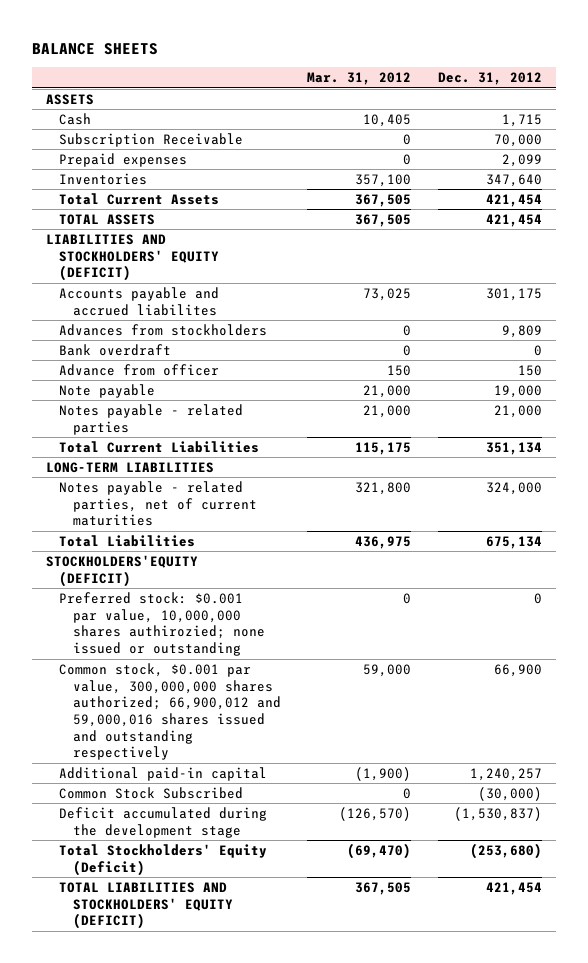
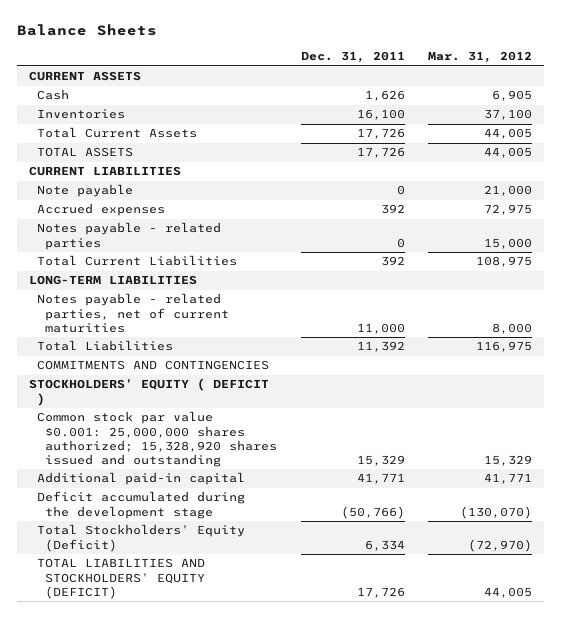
- BALANCE SHEETS
+ Balance Sheets
- | Mar. 31, 2012 | Dec. 31, 2012
+ | Dec. 31, 2011 | Mar. 31, 2012
- ASSETS
- Cash | 10,405 | 1,715
- Subscription Receivable | 0 | 70,000
- Prepaid expenses | 0 | 2,099
- Inventories | 357,100 | 347,640
- Total Current Assets | 367,505 | 421,454
- TOTAL ASSETS | 367,505 | 421,454
- LIABILITIES AND STOCKHOLDERS' EQUITY (DEFICIT)
- Accounts payable and accrued liabilites | 73,025 | 301,175
- Advances from stockholders | 0 | 9,809
- Bank overdraft | 0 | 0
- Advance from officer | 150 | 150
+ CURRENT ASSETS
+ Cash | 1,626 | 6,905
+ Inventories | 16,100 | 37,100
+ Total Current Assets | 17,726 | 44,005
+ TOTAL ASSETS | 17,726 | 44,005
+ CURRENT LIABILITIES
- Notes payable - related parties | 21,000 | 21,000
- Total Current Liabilities | 115,175 | 351,134
+ Accrued expenses | 392 | 72,975
+ Notes payable - related parties | 0 | 15,000
+ Total Current Liabilities | 392 | 108,975
- Notes payable - related parties, net of current maturities | 321,800 | 324,000
- Total Liabilities | 436,975 | 675,134
- STOCKHOLDERS'EQUITY (DEFICIT)
- Preferred stock: $0.001 par value, 10,000,000 shares authirozied; none issued or outstanding | 0 | 0
- Common stock, $0.001 par value, 300,000,000 shares authorized; 66,900,012 and 59,000,016 shares issued and outstanding respectively | 59,000 | 66,900
- Additional paid-in capital | (1,900) | 1,240,257
- Common Stock Subscribed | 0 | (30,000)
- Deficit accumulated during the development stage | (126,570) | (1,530,837)
- Total Stockholders' Equity (Deficit) | (69,470) | (253,680)
- TOTAL LIABILITIES AND STOCKHOLDERS' EQUITY (DEFICIT) | 367,505 | 421,454
+ Notes payable - related parties, net of current maturities | 11,000 | 8,000
+ Total Liabilities | 11,392 | 116,975
+ COMMITMENTS AND CONTINGENCIES
+ STOCKHOLDERS' EQUITY ( DEFICIT )
+ Common stock par value $0.001: 25,000,000 shares authorized; 15,328,920 shares issued and outstanding | 15,329 | 15,329
+ Additional paid-in capital | 41,771 | 41,771
+ Deficit accumulated during the development stage | (50,766) | (130,070)
+ Total Stockholders' Equity (Deficit) | 6,334 | (72,970)
+ TOTAL LIABILITIES AND STOCKHOLDERS' EQUITY (DEFICIT) | 17,726 | 44,005

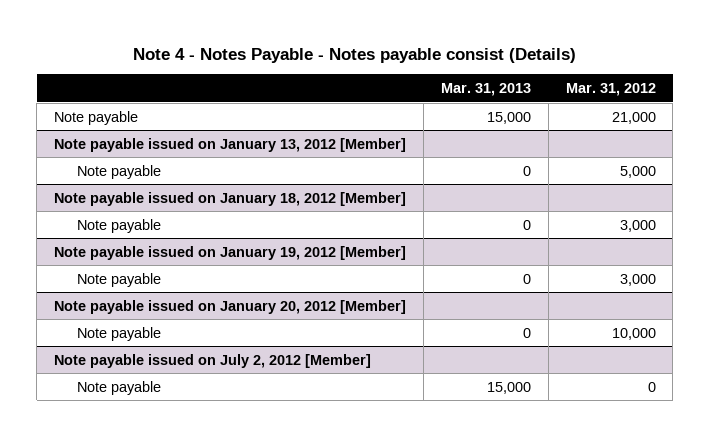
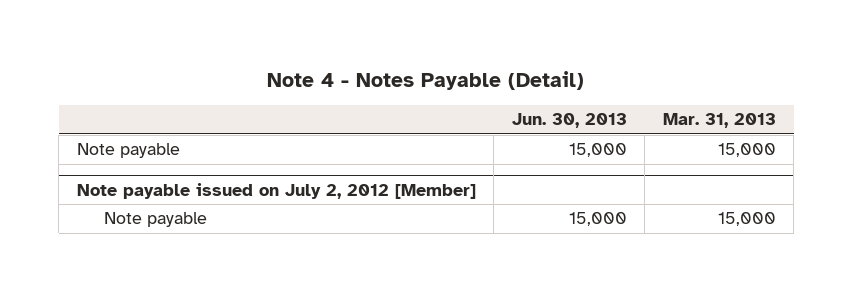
- Note 4 - Notes Payable - Notes payable consist (Details)
+ Note 4 - Notes Payable (Detail)
- | Mar. 31, 2013 | Mar. 31, 2012
+ | Jun. 30, 2013 | Mar. 31, 2013
- Note payable issued on January 13, 2012 [Member]
- Note payable | 0 | 5,000
- Note payable issued on January 18, 2012 [Member]
- Note payable | 0 | 3,000
- Note payable issued on January 19, 2012 [Member]
- Note payable | 0 | 3,000
- Note payable issued on January 20, 2012 [Member]
- Note payable | 0 | 10,000

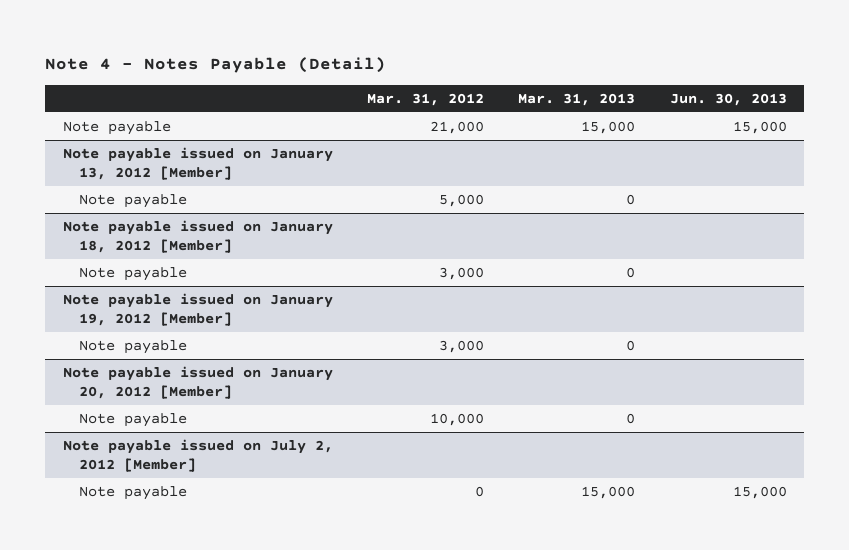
- | Jun. 30, 2013 | Mar. 31, 2013
+ | Mar. 31, 2012 | Mar. 31, 2013 | Jun. 30, 2013
+ Note payable issued on January 13, 2012 [Member]
+ Note payable | 5,000 | 0 |
+ Note payable issued on January 18, 2012 [Member]
+ Note payable | 3,000 | 0 |
+ Note payable issued on January 19, 2012 [Member]
+ Note payable | 3,000 | 0 |
+ Note payable issued on January 20, 2012 [Member]
+ Note payable | 10,000 | 0 |

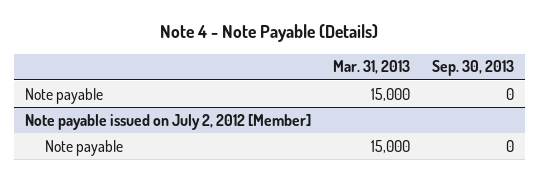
- Note 4 - Notes Payable (Detail)
+ Note 4 - Note Payable (Details)
- | Mar. 31, 2012 | Mar. 31, 2013 | Jun. 30, 2013
+ | Mar. 31, 2013 | Sep. 30, 2013
- Note payable issued on January 13, 2012 [Member]
- Note payable | 5,000 | 0 |
- Note payable issued on January 18, 2012 [Member]
- Note payable | 3,000 | 0 |
- Note payable issued on January 19, 2012 [Member]
- Note payable | 3,000 | 0 |
- Note payable issued on January 20, 2012 [Member]
- Note payable | 10,000 | 0 |

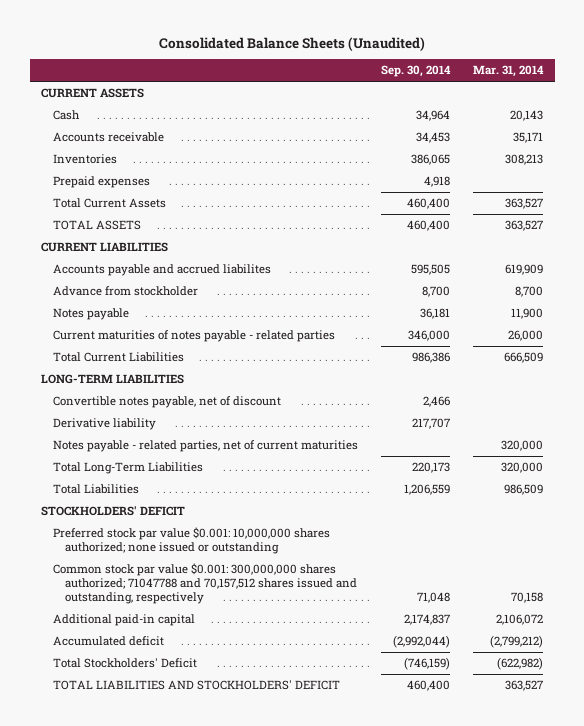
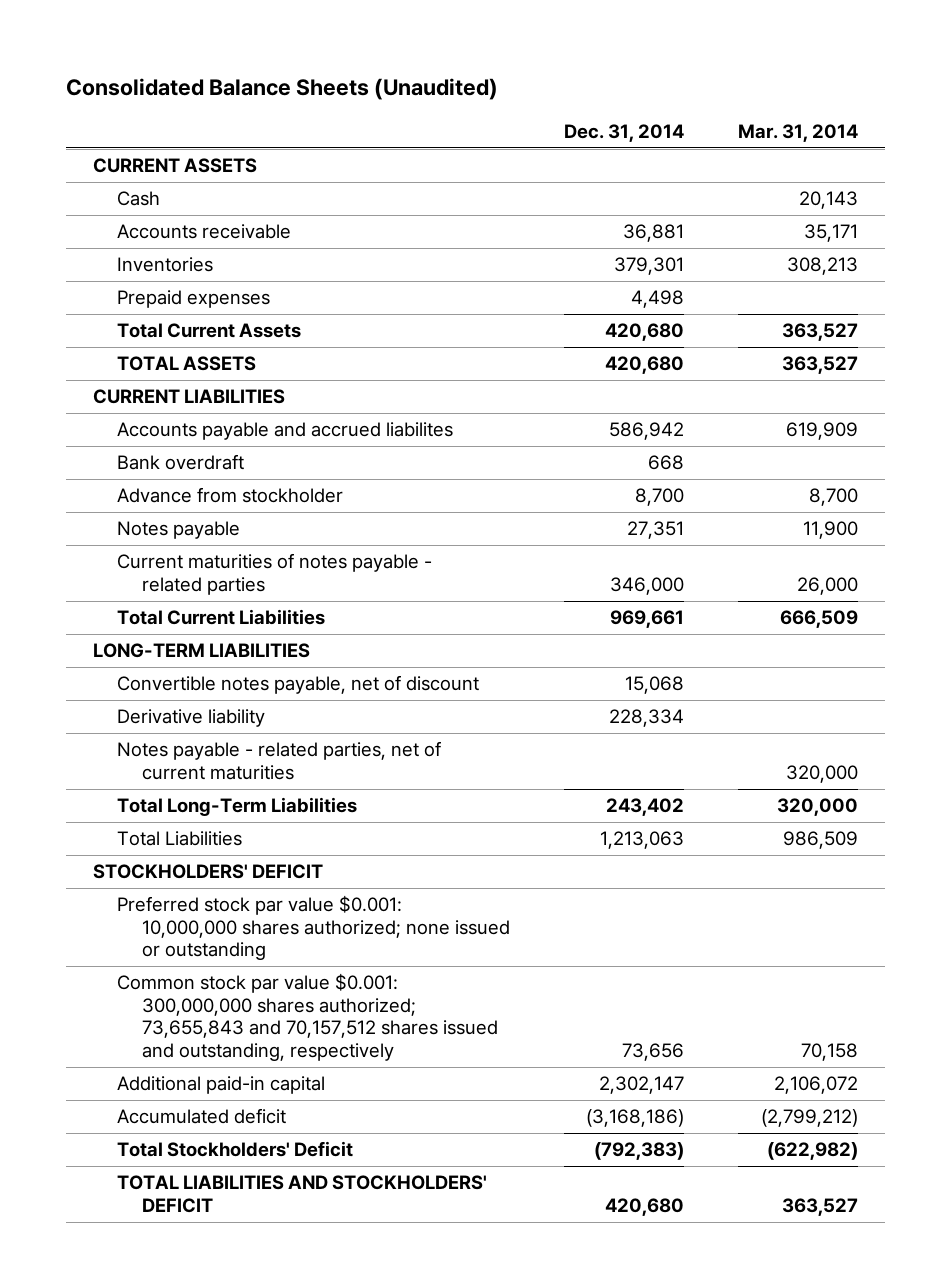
- | Sep. 30, 2014 | Mar. 31, 2014
+ | Dec. 31, 2014 | Mar. 31, 2014
+ Bank overdraft | 668 |
- Common stock par value $0.001: 300,000,000 shares authorized; 71047788 and 70,157,512 shares issued and outstanding, respectively | 71,048 | 70,158
+ Common stock par value $0.001: 300,000,000 shares authorized; 73,655,843 and 70,157,512 shares issued and outstanding, respectively | 73,656 | 70,158

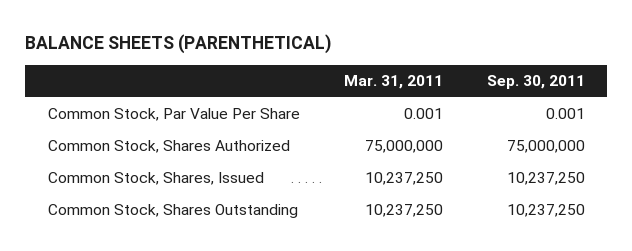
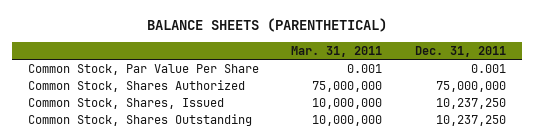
- | Mar. 31, 2011 | Sep. 30, 2011
+ | Mar. 31, 2011 | Dec. 31, 2011
- Common Stock, Shares, Issued | 10,237,250 | 10,237,250
- Common Stock, Shares Outstanding | 10,237,250 | 10,237,250
+ Common Stock, Shares, Issued | 10,000,000 | 10,237,250
+ Common Stock, Shares Outstanding | 10,000,000 | 10,237,250

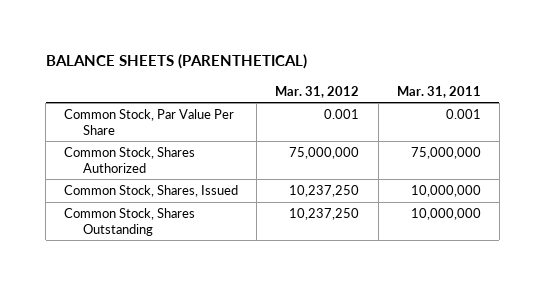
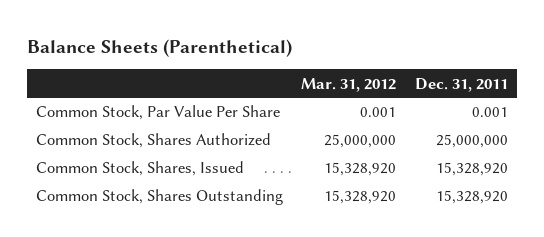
- BALANCE SHEETS (PARENTHETICAL)
+ Balance Sheets (Parenthetical)
- | Mar. 31, 2012 | Mar. 31, 2011
+ | Mar. 31, 2012 | Dec. 31, 2011
- Common Stock, Shares Authorized | 75,000,000 | 75,000,000
- Common Stock, Shares, Issued | 10,237,250 | 10,000,000
- Common Stock, Shares Outstanding | 10,237,250 | 10,000,000
+ Common Stock, Shares Authorized | 25,000,000 | 25,000,000
+ Common Stock, Shares, Issued | 15,328,920 | 15,328,920
+ Common Stock, Shares Outstanding | 15,328,920 | 15,328,920

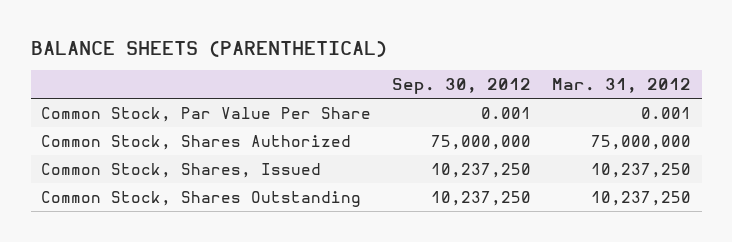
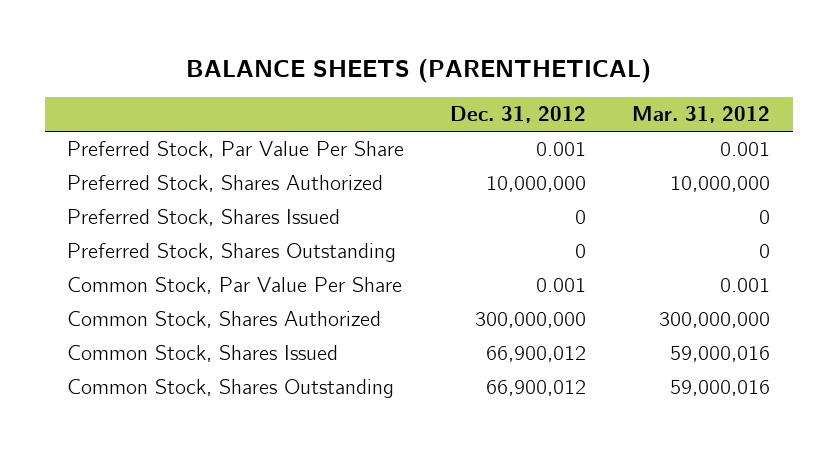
- | Sep. 30, 2012 | Mar. 31, 2012
+ | Dec. 31, 2012 | Mar. 31, 2012
+ Preferred Stock, Par Value Per Share | 0.001 | 0.001
+ Preferred Stock, Shares Authorized | 10,000,000 | 10,000,000
+ Preferred Stock, Shares Issued | 0 | 0
+ Preferred Stock, Shares Outstanding | 0 | 0
- Common Stock, Shares Authorized | 75,000,000 | 75,000,000
- Common Stock, Shares, Issued | 10,237,250 | 10,237,250
- Common Stock, Shares Outstanding | 10,237,250 | 10,237,250
+ Common Stock, Shares Authorized | 300,000,000 | 300,000,000
+ Common Stock, Shares Issued | 66,900,012 | 59,000,016
+ Common Stock, Shares Outstanding | 66,900,012 | 59,000,016

